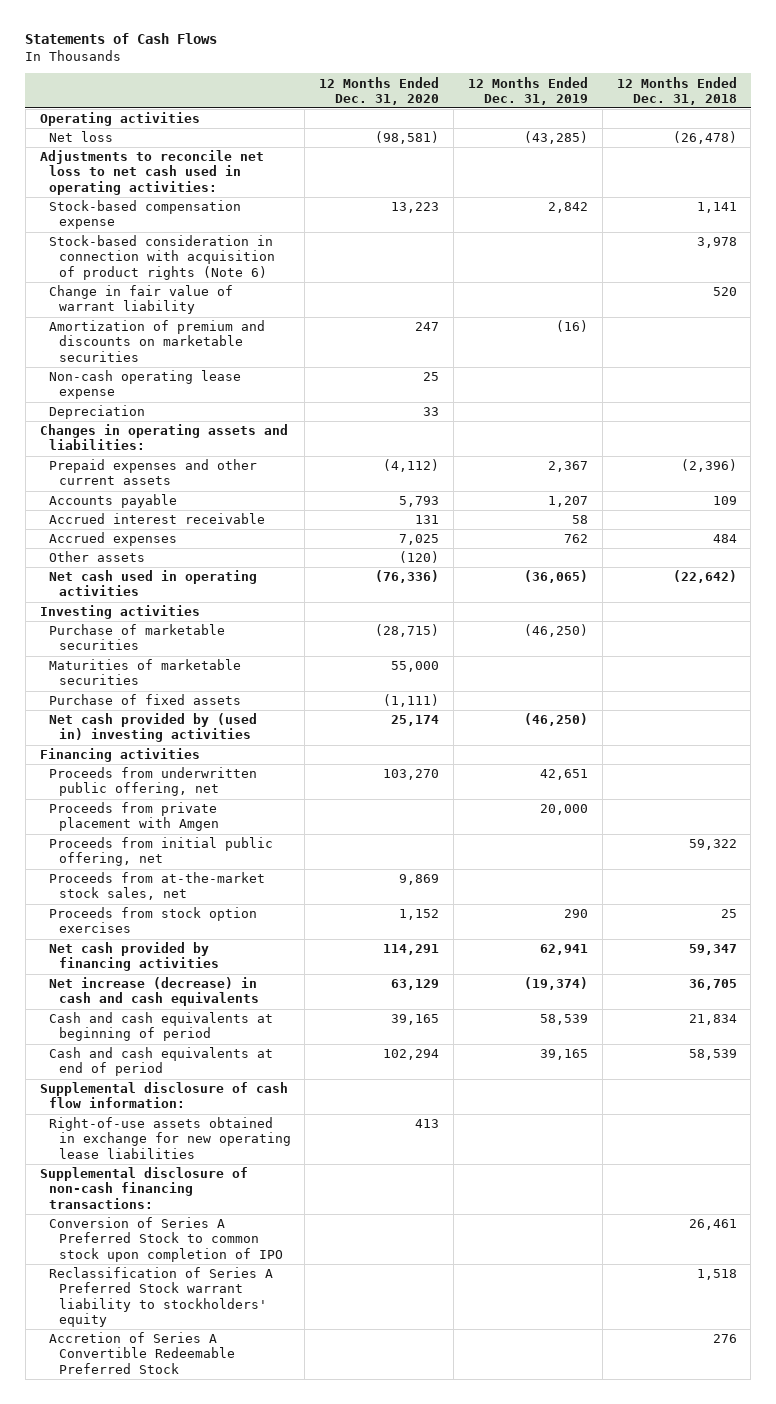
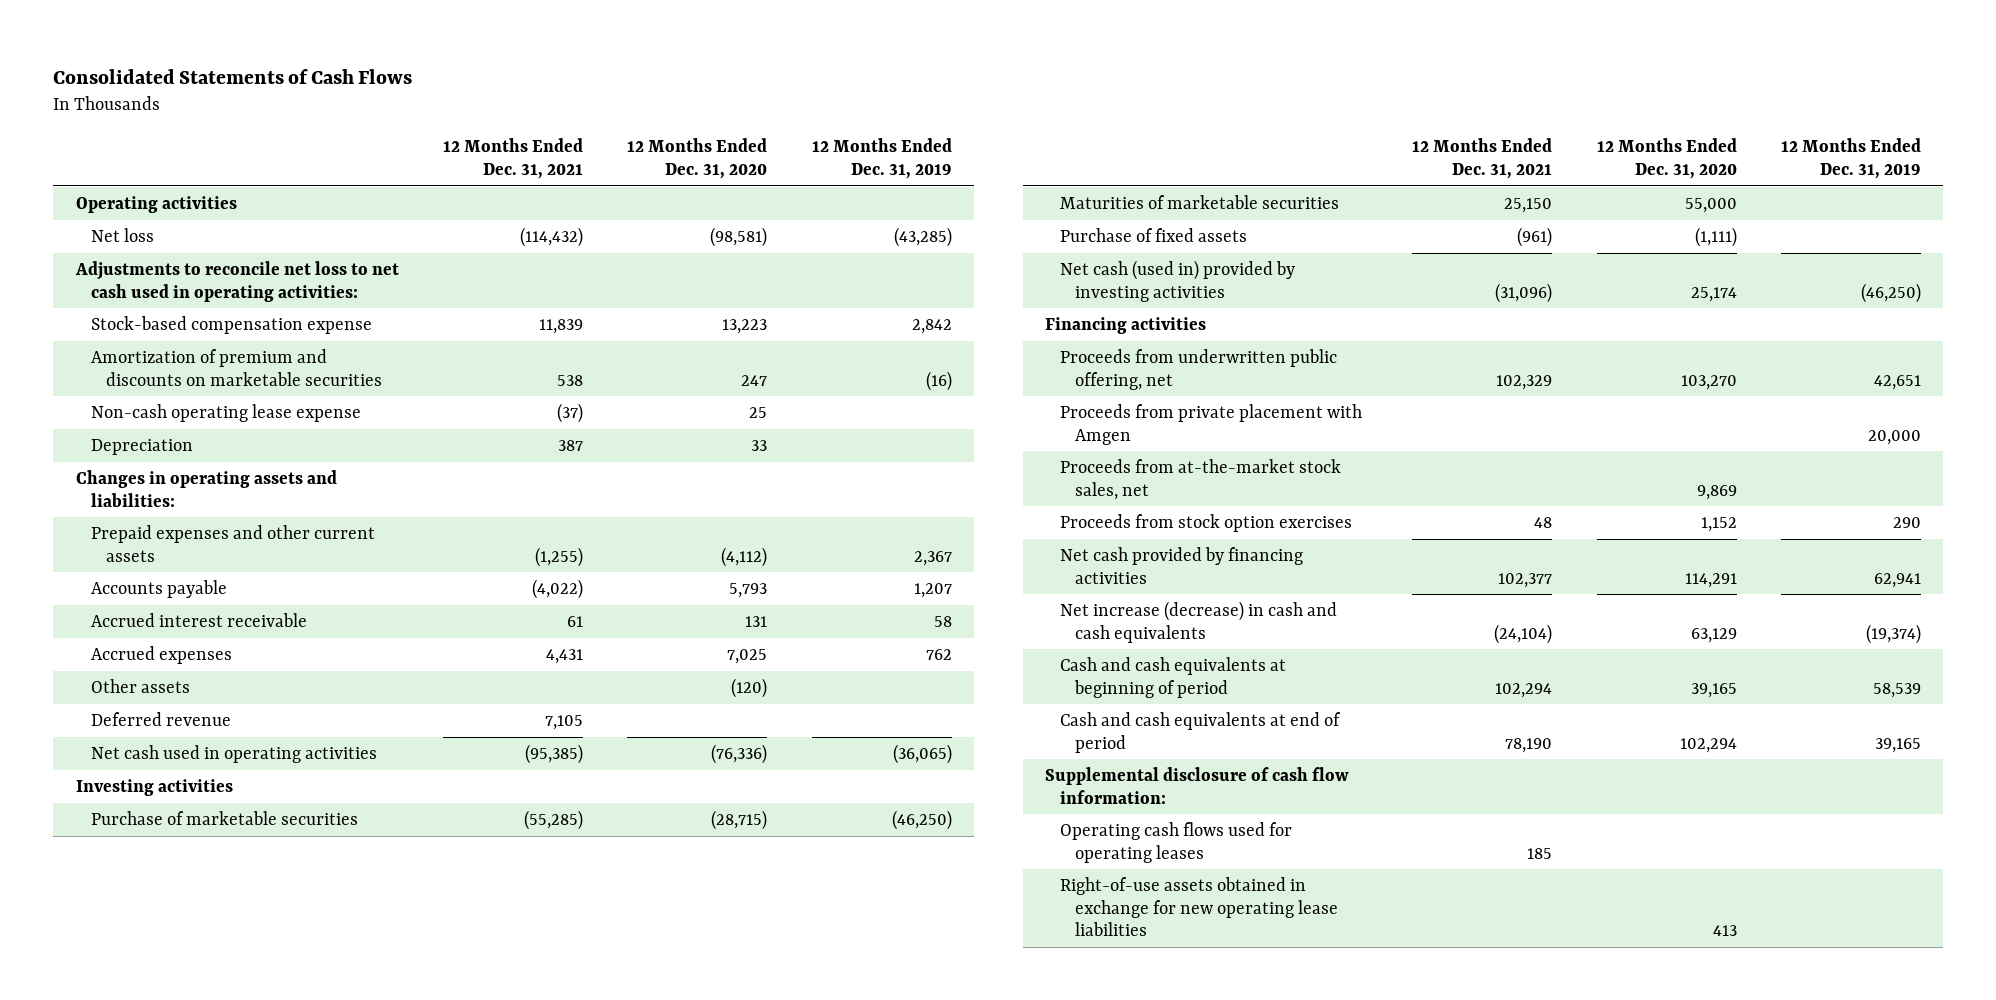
- Statements of Cash Flows
+ Consolidated Statements of Cash Flows
- | 12 Months Ended Dec. 31, 2020 | 12 Months Ended Dec. 31, 2019 | 12 Months Ended Dec. 31, 2018
+ | 12 Months Ended Dec. 31, 2021 | 12 Months Ended Dec. 31, 2020 | 12 Months Ended Dec. 31, 2019
- Stock-based consideration in connection with acquisition of product rights (Note 6) | | | 3,978
- Change in fair value of warrant liability | | | 520
+ Deferred revenue | 7,105 | |
- Net cash provided by (used in) investing activities | 25,174 | (46,250) |
+ Net cash (used in) provided by investing activities | (31,096) | 25,174 | (46,250)
- Proceeds from initial public offering, net | | | 59,322
+ Operating cash flows used for operating leases | 185 | |
- Supplemental disclosure of non-cash financing transactions:
- Conversion of Series A Preferred Stock to common stock upon completion of IPO | | | 26,461
- Reclassification of Series A Preferred Stock warrant liability to stockholders' equity | | | 1,518
- Accretion of Series A Convertible Redeemable Preferred Stock | | | 276

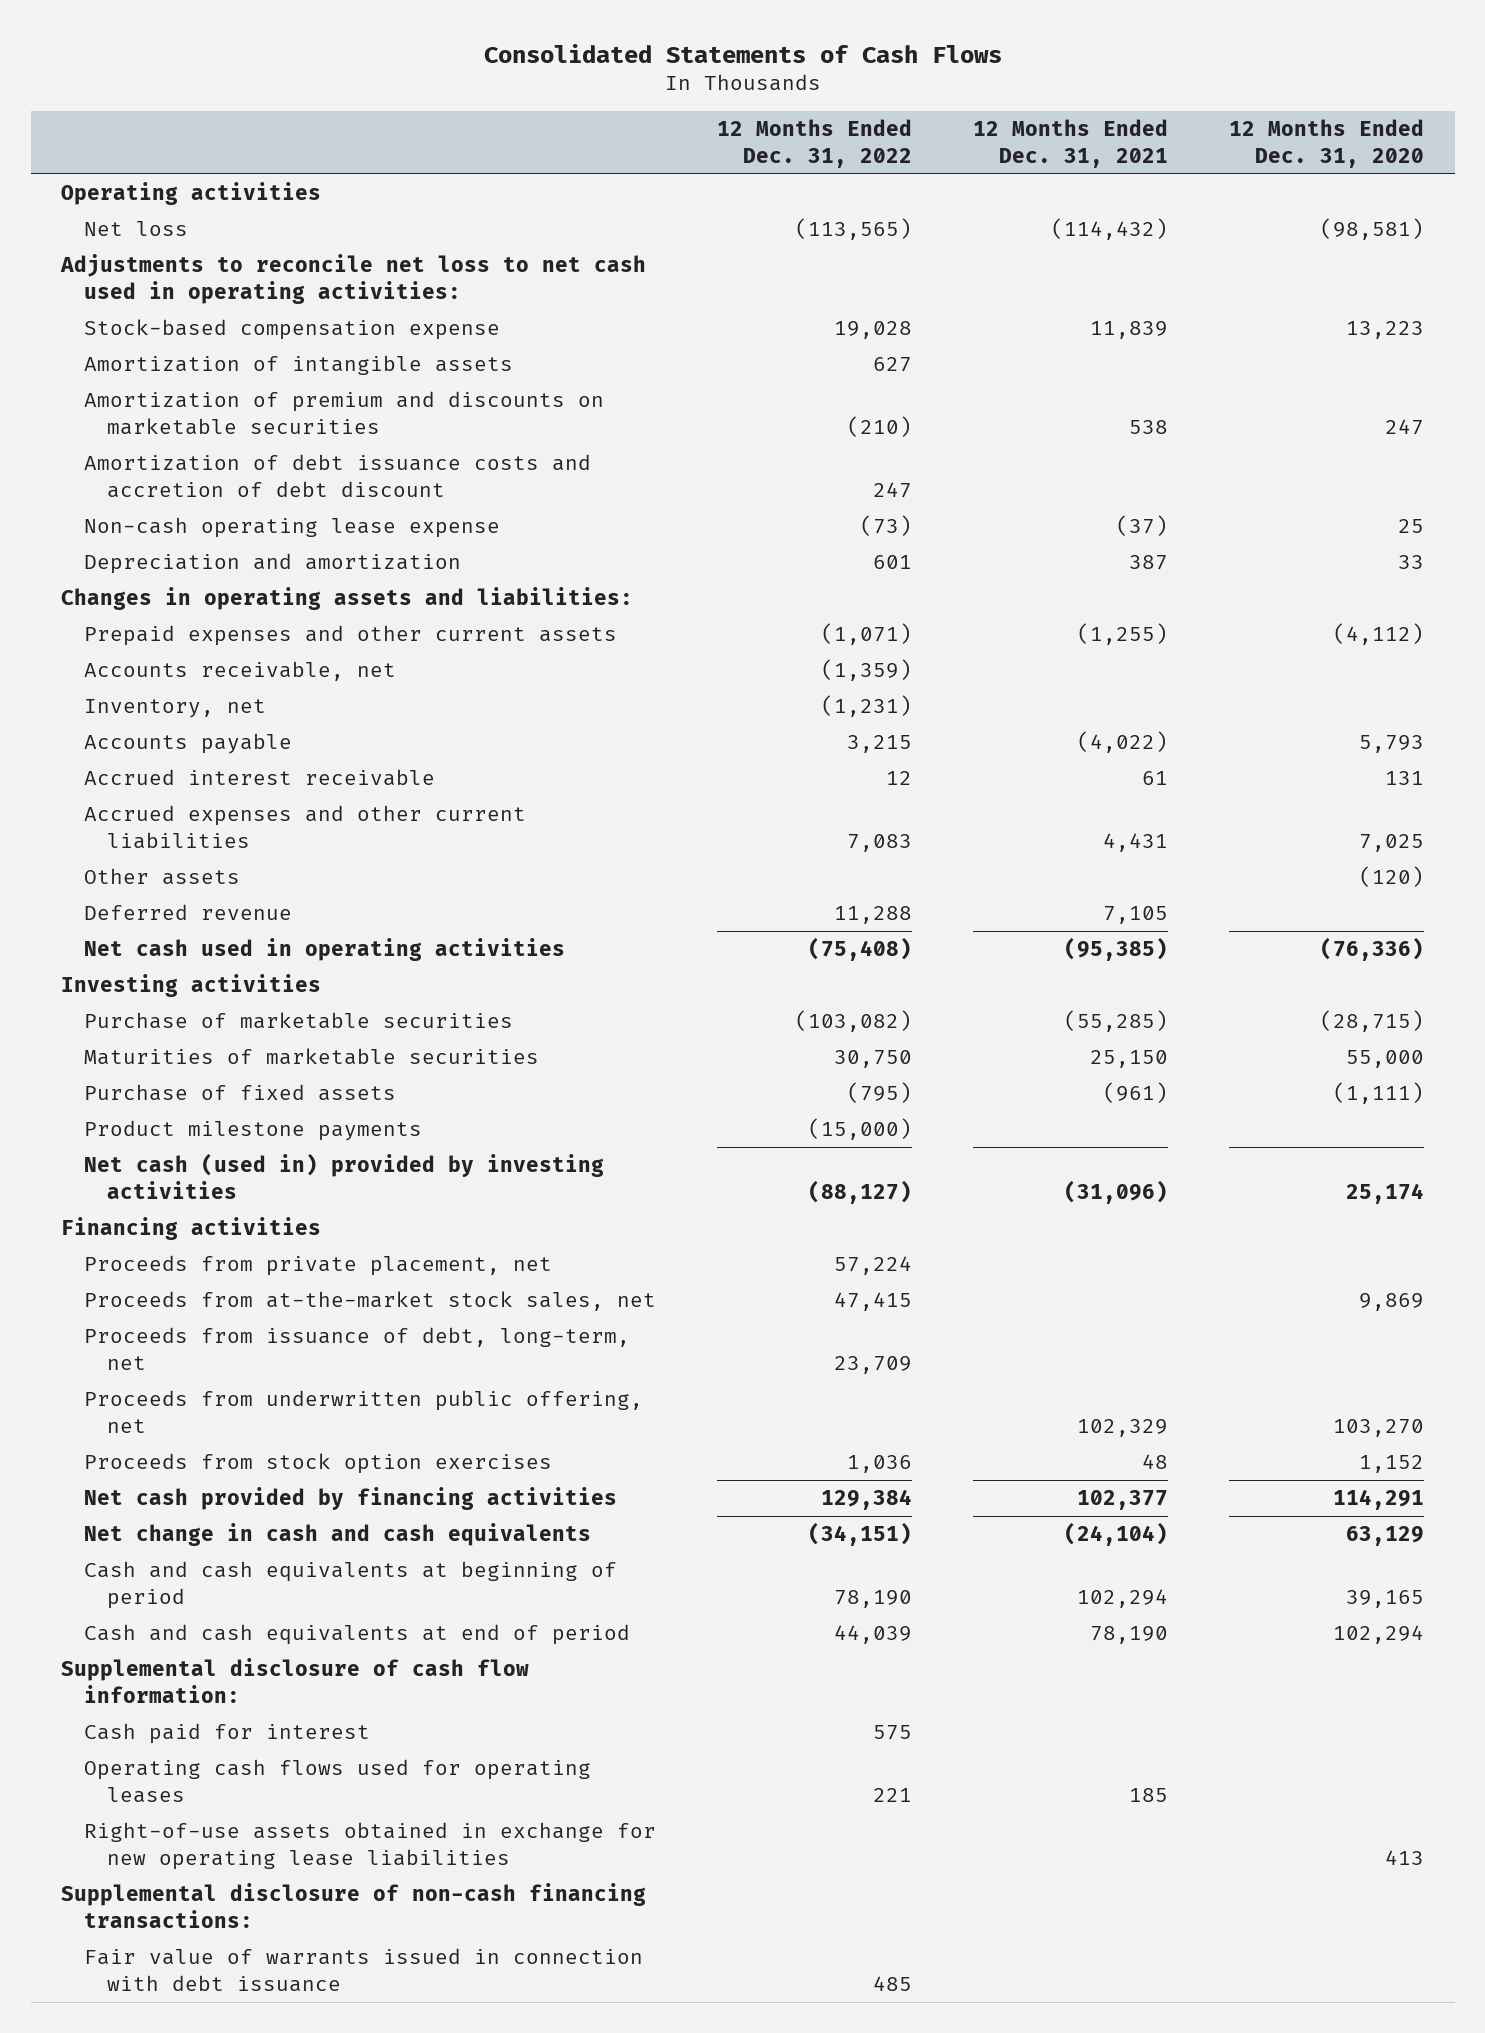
- | 12 Months Ended Dec. 31, 2021 | 12 Months Ended Dec. 31, 2020 | 12 Months Ended Dec. 31, 2019
+ | 12 Months Ended Dec. 31, 2022 | 12 Months Ended Dec. 31, 2021 | 12 Months Ended Dec. 31, 2020
+ Amortization of intangible assets | 627 | |
+ Amortization of debt issuance costs and accretion of debt discount | 247 | |
- Depreciation | 387 | 33 |
+ Depreciation and amortization | 601 | 387 | 33
+ Accounts receivable, net | (1,359) | |
+ Inventory, net | (1,231) | |
- Accrued expenses | 4,431 | 7,025 | 762
+ Accrued expenses and other current liabilities | 7,083 | 4,431 | 7,025
+ Product milestone payments | (15,000) | |
- Proceeds from private placement with Amgen | | | 20,000
+ Proceeds from private placement, net | 57,224 | |
+ Proceeds from issuance of debt, long-term, net | 23,709 | |
moved down: Proceeds from underwritten public offering, net | | 102,329 | 103,270
- Net increase (decrease) in cash and cash equivalents | (24,104) | 63,129 | (19,374)
+ Net change in cash and cash equivalents | (34,151) | (24,104) | 63,129
+ Cash paid for interest | 575 | |
+ Supplemental disclosure of non-cash financing transactions:
+ Fair value of warrants issued in connection with debt issuance | 485 | |

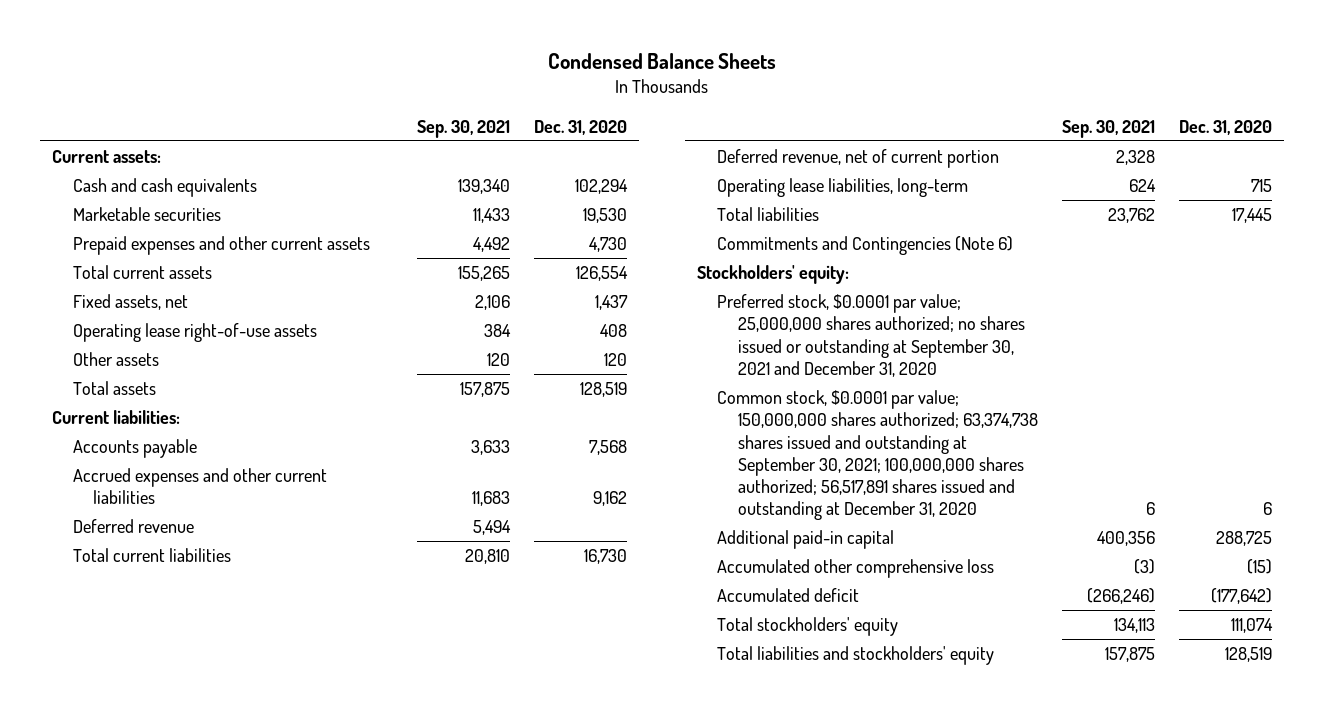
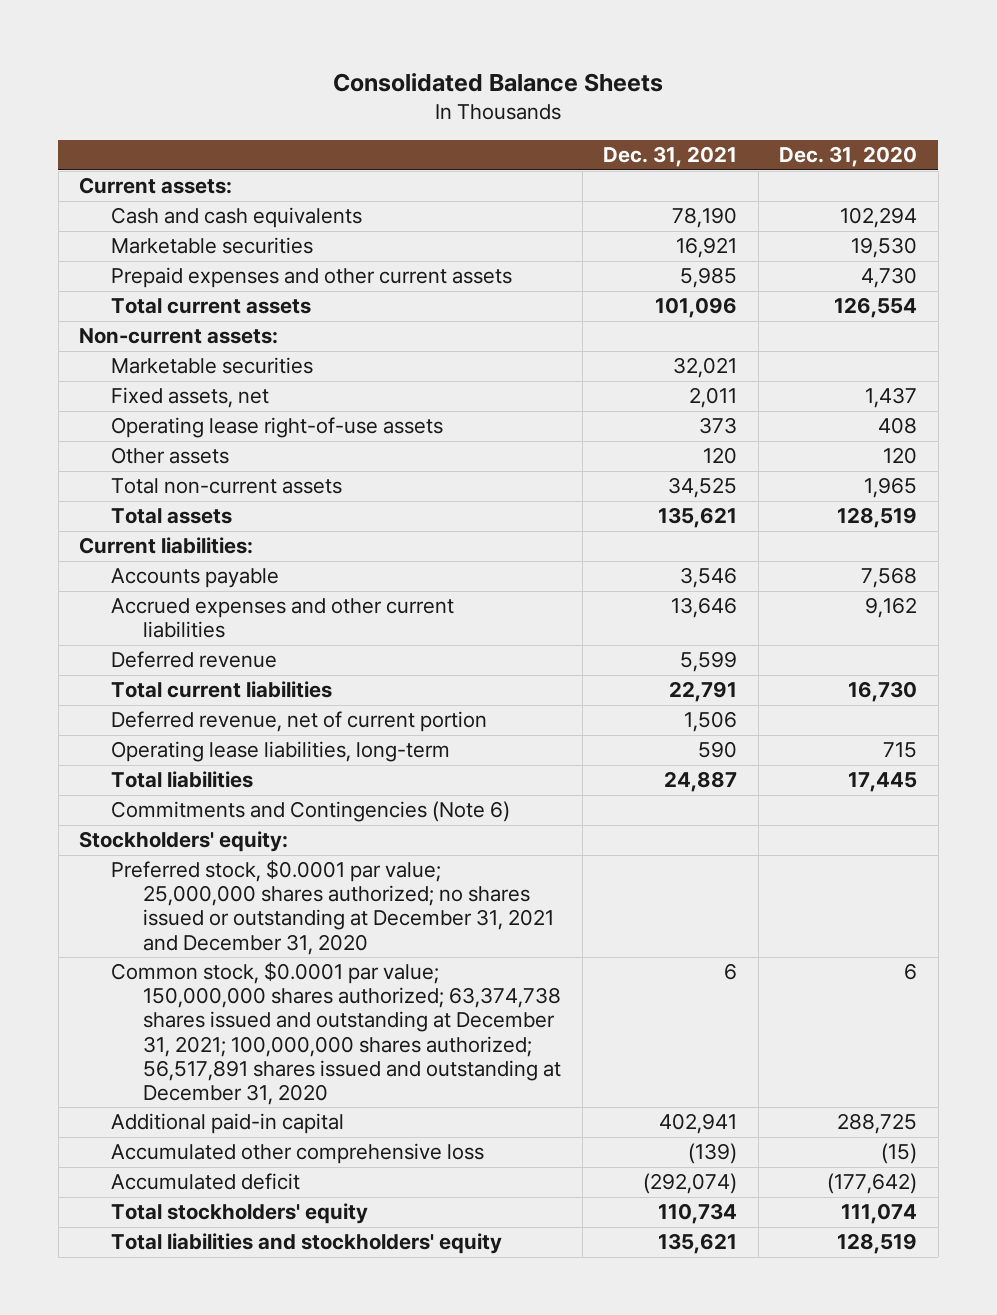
- Condensed Balance Sheets
+ Consolidated Balance Sheets
- | Sep. 30, 2021 | Dec. 31, 2020
+ | Dec. 31, 2021 | Dec. 31, 2020
+ Non-current assets:
+ Marketable securities | 32,021 |
+ Total non-current assets | 34,525 | 1,965
- Preferred stock, $0.0001 par value; 25,000,000 shares authorized; no shares issued or outstanding at September 30, 2021 and December 31, 2020
- Common stock, $0.0001 par value; 150,000,000 shares authorized; 63,374,738 shares issued and outstanding at September 30, 2021; 100,000,000 shares authorized; 56,517,891 shares issued and outstanding at December 31, 2020 | 6 | 6
+ Preferred stock, $0.0001 par value; 25,000,000 shares authorized; no shares issued or outstanding at December 31, 2021 and December 31, 2020
+ Common stock, $0.0001 par value; 150,000,000 shares authorized; 63,374,738 shares issued and outstanding at December 31, 2021; 100,000,000 shares authorized; 56,517,891 shares issued and outstanding at December 31, 2020 | 6 | 6

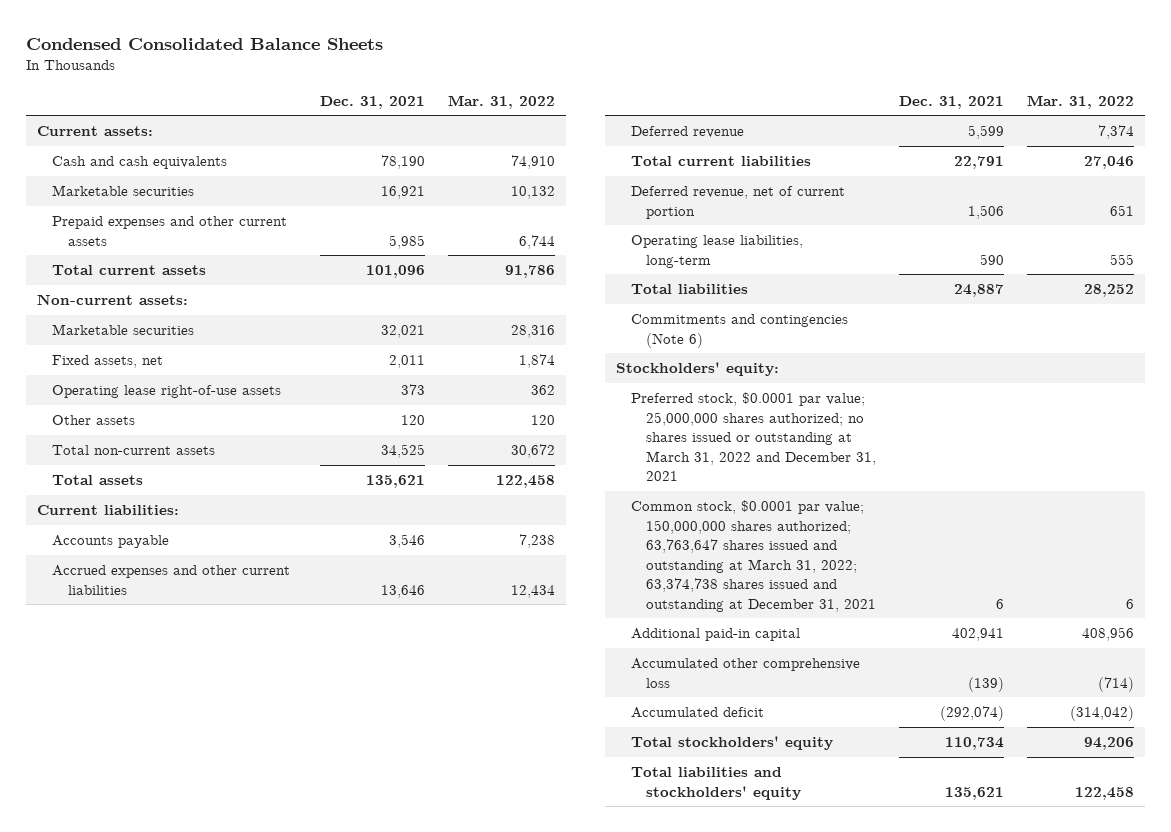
- Consolidated Balance Sheets
+ Condensed Consolidated Balance Sheets
- | Dec. 31, 2021 | Dec. 31, 2020
+ | Dec. 31, 2021 | Mar. 31, 2022
- Commitments and Contingencies (Note 6)
+ Commitments and contingencies (Note 6)
- Preferred stock, $0.0001 par value; 25,000,000 shares authorized; no shares issued or outstanding at December 31, 2021 and December 31, 2020
- Common stock, $0.0001 par value; 150,000,000 shares authorized; 63,374,738 shares issued and outstanding at December 31, 2021; 100,000,000 shares authorized; 56,517,891 shares issued and outstanding at December 31, 2020 | 6 | 6
+ Preferred stock, $0.0001 par value; 25,000,000 shares authorized; no shares issued or outstanding at March 31, 2022 and December 31, 2021
+ Common stock, $0.0001 par value; 150,000,000 shares authorized; 63,763,647 shares issued and outstanding at March 31, 2022; 63,374,738 shares issued and outstanding at December 31, 2021 | 6 | 6

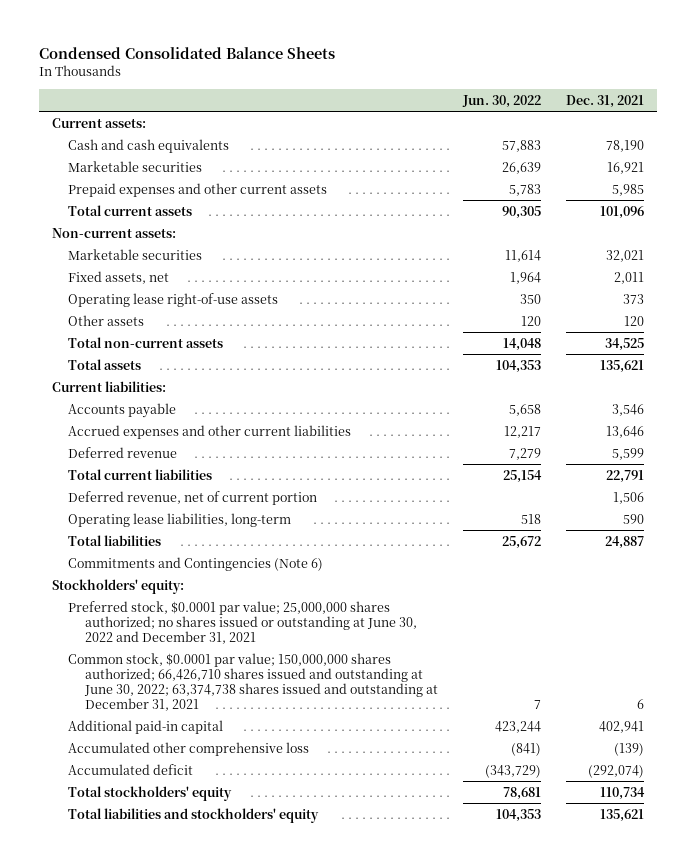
- | Dec. 31, 2021 | Mar. 31, 2022
+ | Jun. 30, 2022 | Dec. 31, 2021
- Commitments and contingencies (Note 6)
+ Commitments and Contingencies (Note 6)
- Preferred stock, $0.0001 par value; 25,000,000 shares authorized; no shares issued or outstanding at March 31, 2022 and December 31, 2021
- Common stock, $0.0001 par value; 150,000,000 shares authorized; 63,763,647 shares issued and outstanding at March 31, 2022; 63,374,738 shares issued and outstanding at December 31, 2021 | 6 | 6
+ Preferred stock, $0.0001 par value; 25,000,000 shares authorized; no shares issued or outstanding at June 30, 2022 and December 31, 2021
+ Common stock, $0.0001 par value; 150,000,000 shares authorized; 66,426,710 shares issued and outstanding at June 30, 2022; 63,374,738 shares issued and outstanding at December 31, 2021 | 7 | 6

